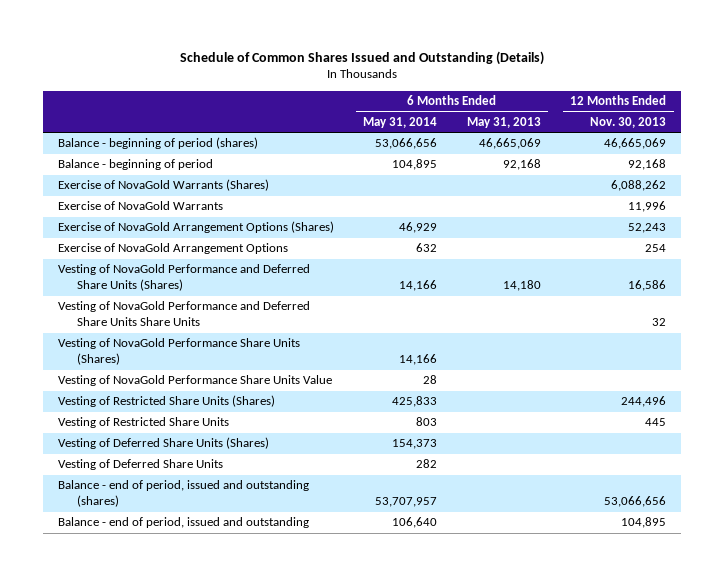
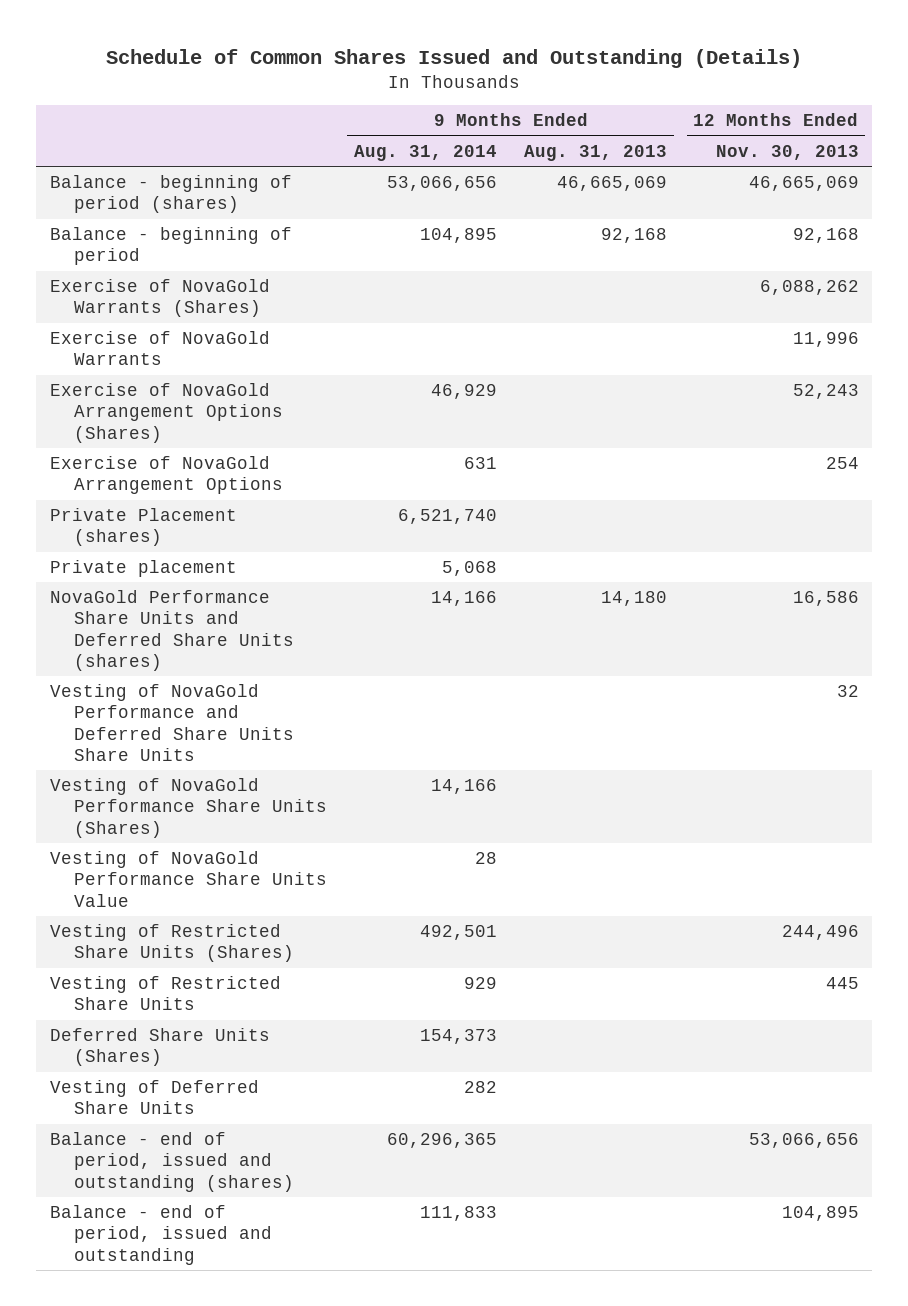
- | 6 Months Ended May 31, 2014 | 6 Months Ended May 31, 2013 | 12 Months Ended Nov. 30, 2013
+ | 9 Months Ended Aug. 31, 2014 | 9 Months Ended Aug. 31, 2013 | 12 Months Ended Nov. 30, 2013
- Vesting of NovaGold Performance and Deferred Share Units (Shares) | 14,166 | 14,180 | 16,586
+ Private Placement (shares) | 6,521,740 | |
+ Private placement | 5,068 | |
+ NovaGold Performance Share Units and Deferred Share Units (shares) | 14,166 | 14,180 | 16,586
- Vesting of Deferred Share Units (Shares) | 154,373 | |
+ Deferred Share Units (Shares) | 154,373 | |

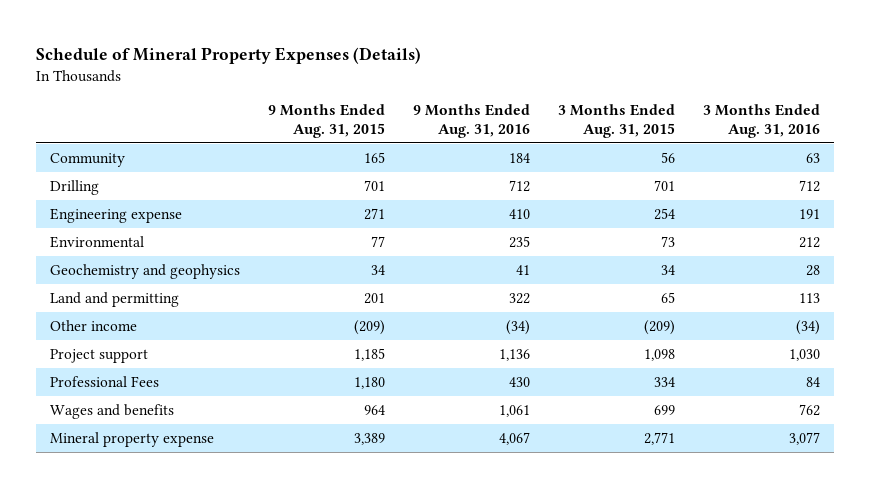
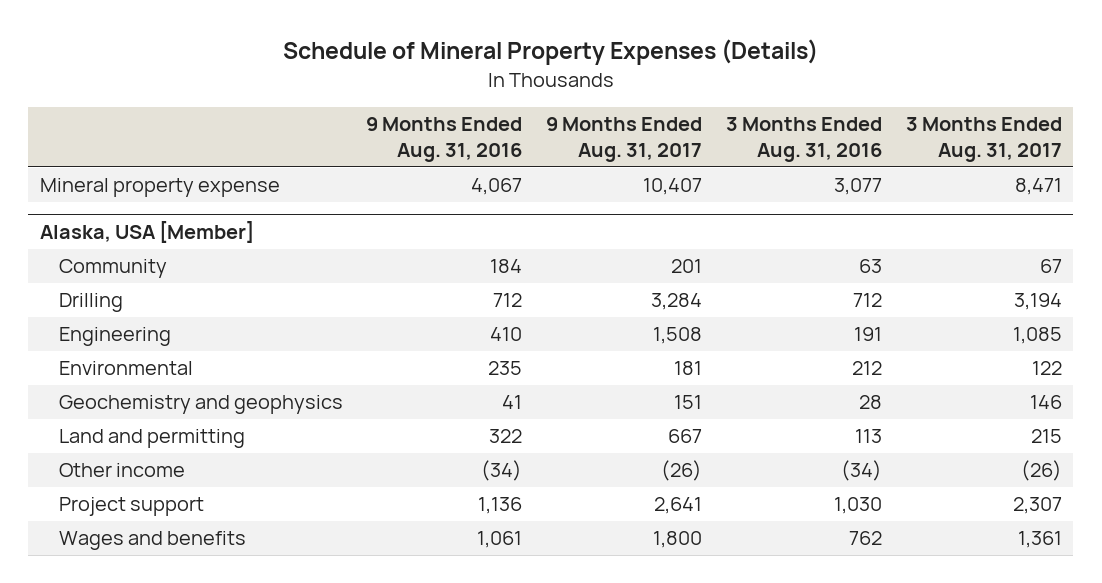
- | 9 Months Ended Aug. 31, 2015 | 9 Months Ended Aug. 31, 2016 | 3 Months Ended Aug. 31, 2015 | 3 Months Ended Aug. 31, 2016
+ | 9 Months Ended Aug. 31, 2016 | 9 Months Ended Aug. 31, 2017 | 3 Months Ended Aug. 31, 2016 | 3 Months Ended Aug. 31, 2017
moved up: Mineral property expense | 4,067 | 10,407 | 3,077 | 8,471
+ Alaska, USA [Member]
- Engineering expense | 271 | 410 | 254 | 191
+ Engineering | 410 | 1,508 | 191 | 1,085
- Professional Fees | 1,180 | 430 | 334 | 84

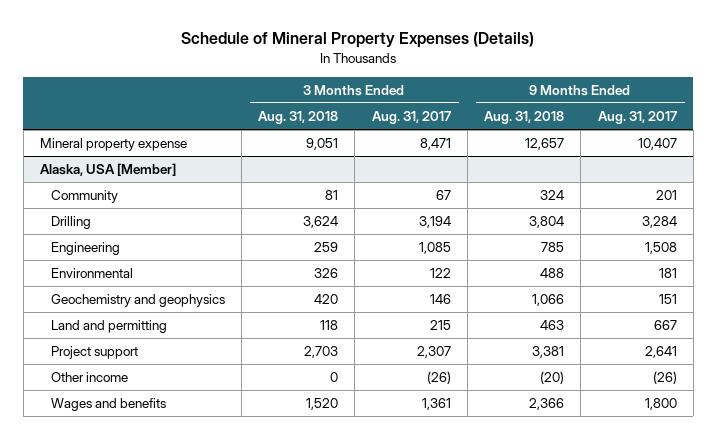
- | 9 Months Ended Aug. 31, 2016 | 9 Months Ended Aug. 31, 2017 | 3 Months Ended Aug. 31, 2016 | 3 Months Ended Aug. 31, 2017
+ | 3 Months Ended Aug. 31, 2018 | 3 Months Ended Aug. 31, 2017 | 9 Months Ended Aug. 31, 2018 | 9 Months Ended Aug. 31, 2017
@ Alaska, USA [Member]
moved down: Other income | 0 | (26) | (20) | (26)

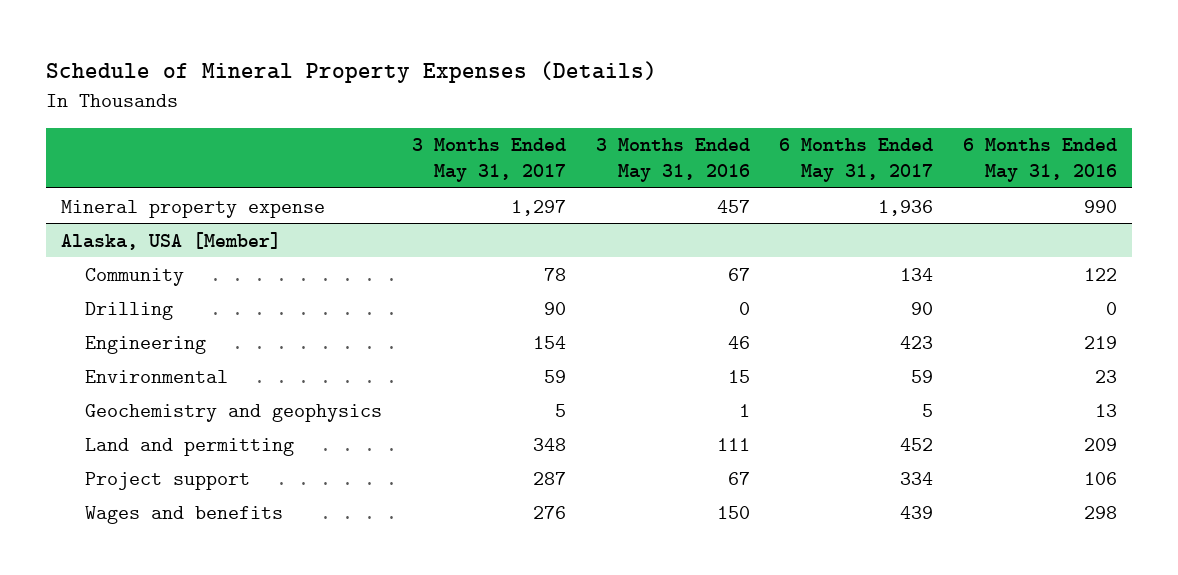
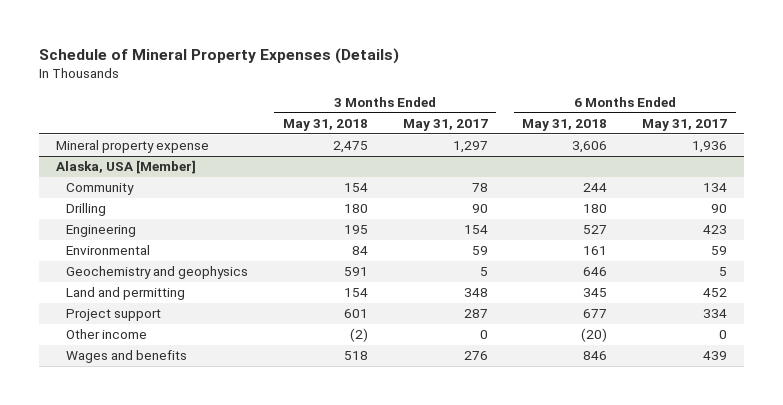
- | 3 Months Ended May 31, 2017 | 3 Months Ended May 31, 2016 | 6 Months Ended May 31, 2017 | 6 Months Ended May 31, 2016
+ | 3 Months Ended May 31, 2018 | 3 Months Ended May 31, 2017 | 6 Months Ended May 31, 2018 | 6 Months Ended May 31, 2017
@ Alaska, USA [Member]
+ Other income | (2) | 0 | (20) | 0

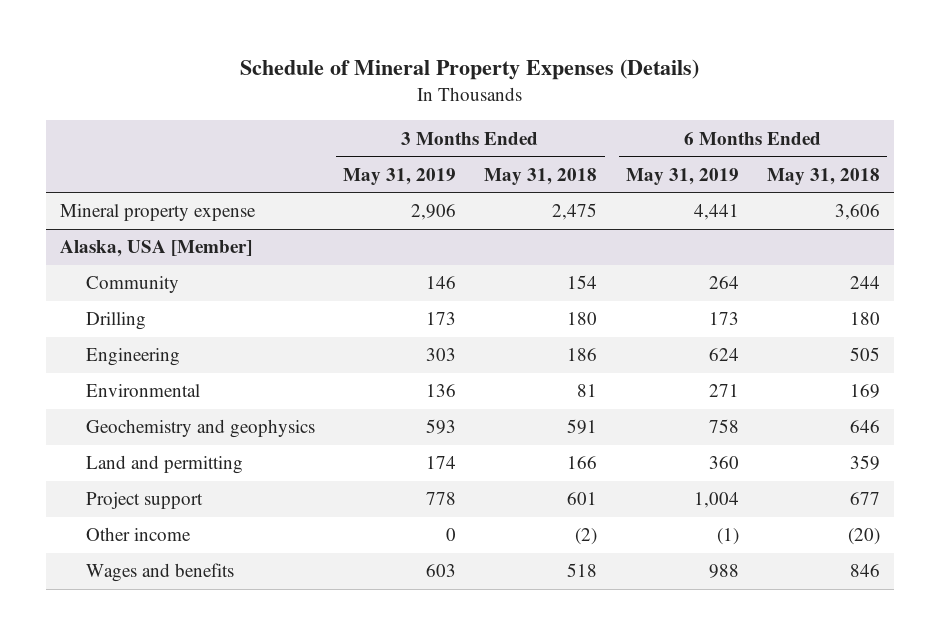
- | 3 Months Ended May 31, 2018 | 3 Months Ended May 31, 2017 | 6 Months Ended May 31, 2018 | 6 Months Ended May 31, 2017
+ | 3 Months Ended May 31, 2019 | 3 Months Ended May 31, 2018 | 6 Months Ended May 31, 2019 | 6 Months Ended May 31, 2018
@ Alaska, USA [Member]
- Engineering | 195 | 154 | 527 | 423
- Environmental | 84 | 59 | 161 | 59
+ Engineering | 303 | 186 | 624 | 505
+ Environmental | 136 | 81 | 271 | 169
- Land and permitting | 154 | 348 | 345 | 452
+ Land and permitting | 174 | 166 | 360 | 359

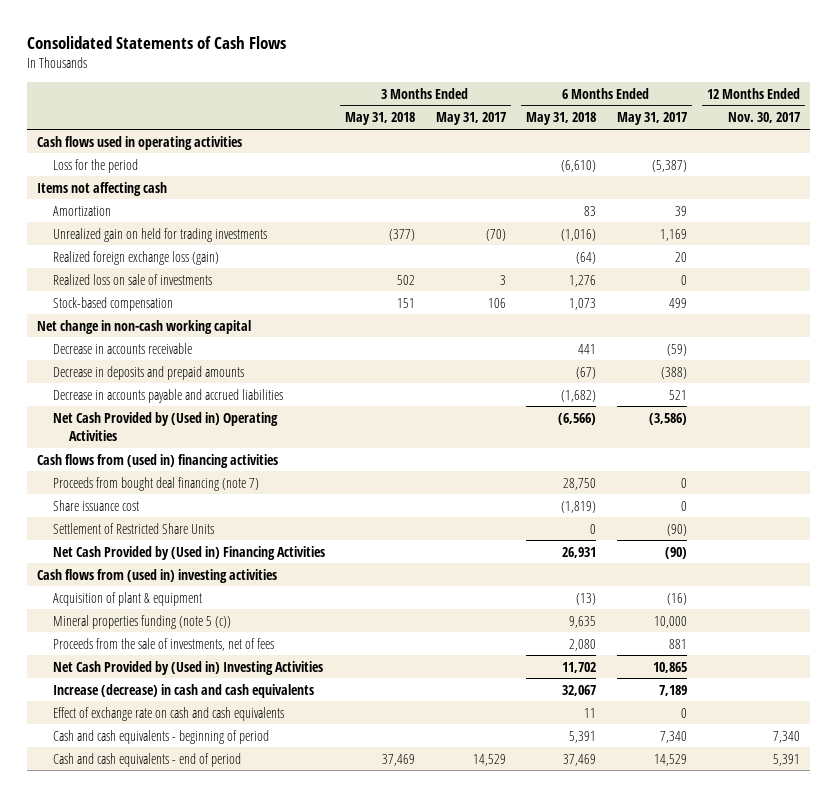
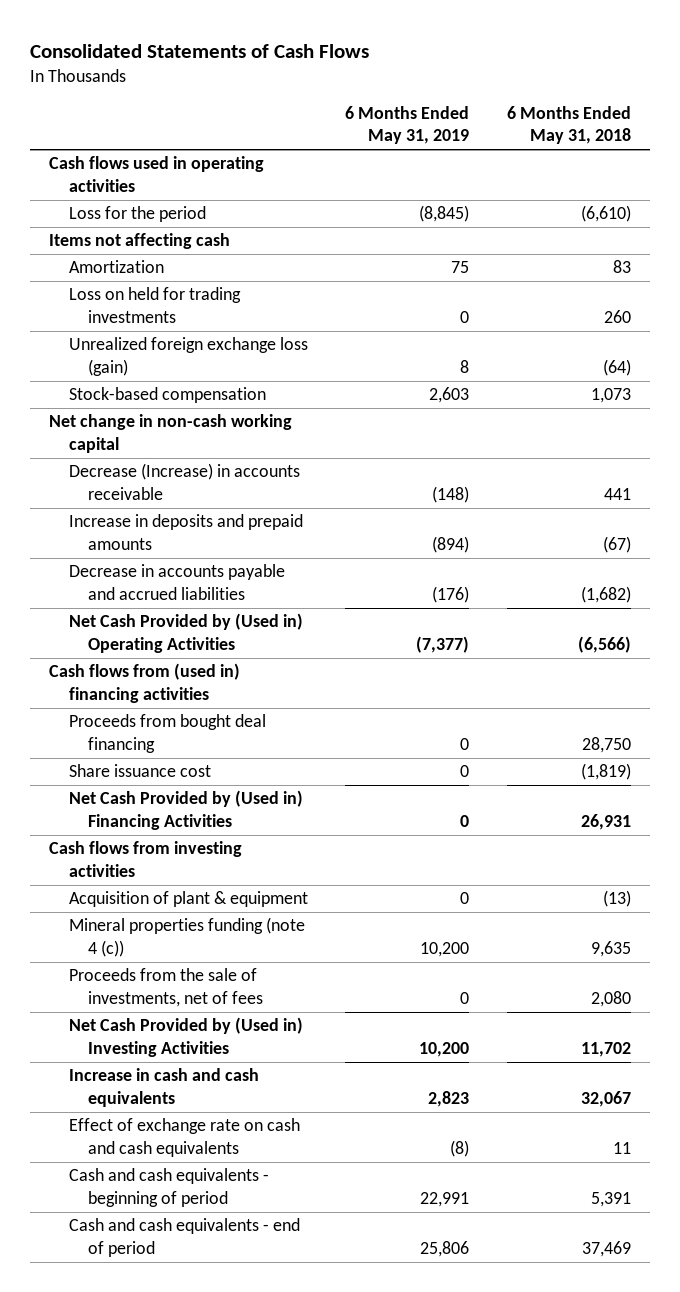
- | 3 Months Ended May 31, 2018 | 3 Months Ended May 31, 2017 | 6 Months Ended May 31, 2018 | 6 Months Ended May 31, 2017 | 12 Months Ended Nov. 30, 2017
+ | 6 Months Ended May 31, 2019 | 6 Months Ended May 31, 2018
- Unrealized gain on held for trading investments | (377) | (70) | (1,016) | 1,169 |
- Realized foreign exchange loss (gain) | | | (64) | 20 |
- Realized loss on sale of investments | 502 | 3 | 1,276 | 0 |
+ Loss on held for trading investments | 0 | 260
+ Unrealized foreign exchange loss (gain) | 8 | (64)
- Decrease in accounts receivable | | | 441 | (59) |
- Decrease in deposits and prepaid amounts | | | (67) | (388) |
+ Decrease (Increase) in accounts receivable | (148) | 441
+ Increase in deposits and prepaid amounts | (894) | (67)
- Proceeds from bought deal financing (note 7) | | | 28,750 | 0 |
+ Proceeds from bought deal financing | 0 | 28,750
- Settlement of Restricted Share Units | | | 0 | (90) |
- Cash flows from (used in) investing activities
+ Cash flows from investing activities
- Mineral properties funding (note 5 (c)) | | | 9,635 | 10,000 |
+ Mineral properties funding (note 4 (c)) | 10,200 | 9,635
- Increase (decrease) in cash and cash equivalents | | | 32,067 | 7,189 |
+ Increase in cash and cash equivalents | 2,823 | 32,067

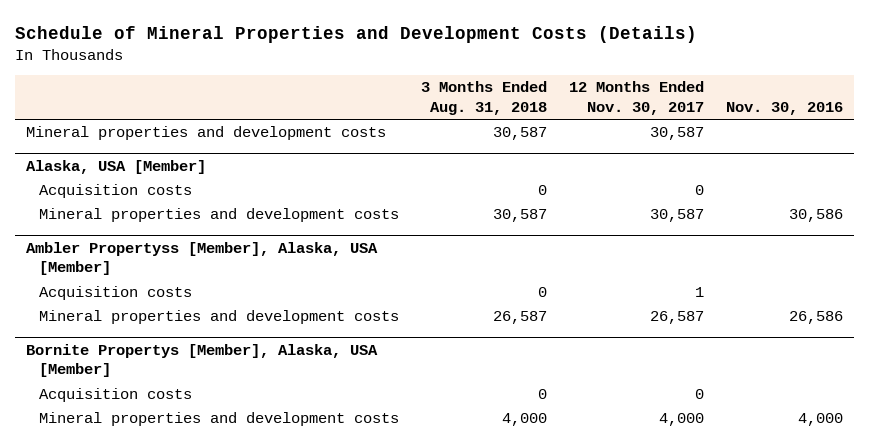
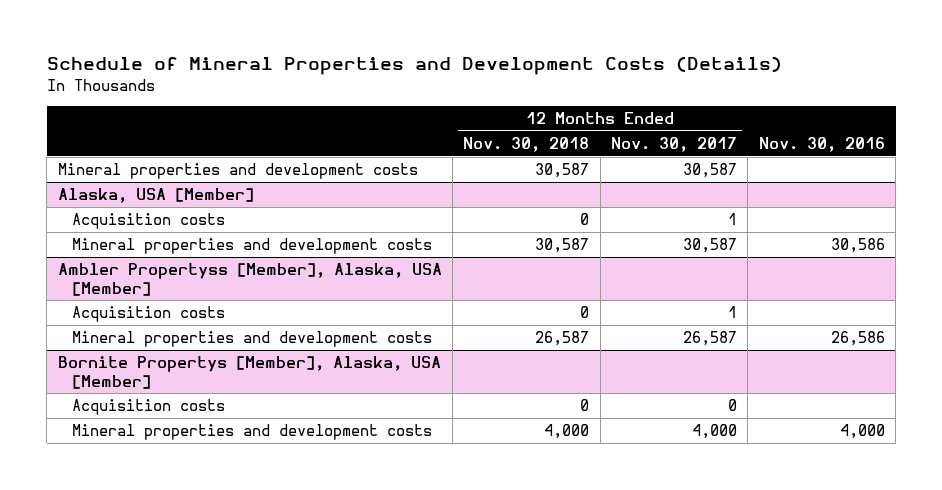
- | 3 Months Ended Aug. 31, 2018 | 12 Months Ended Nov. 30, 2017 | Nov. 30, 2016
+ | 12 Months Ended Nov. 30, 2018 | 12 Months Ended Nov. 30, 2017 | Nov. 30, 2016
@ Alaska, USA [Member]
- Acquisition costs | 0 | 0 |
+ Acquisition costs | 0 | 1 |

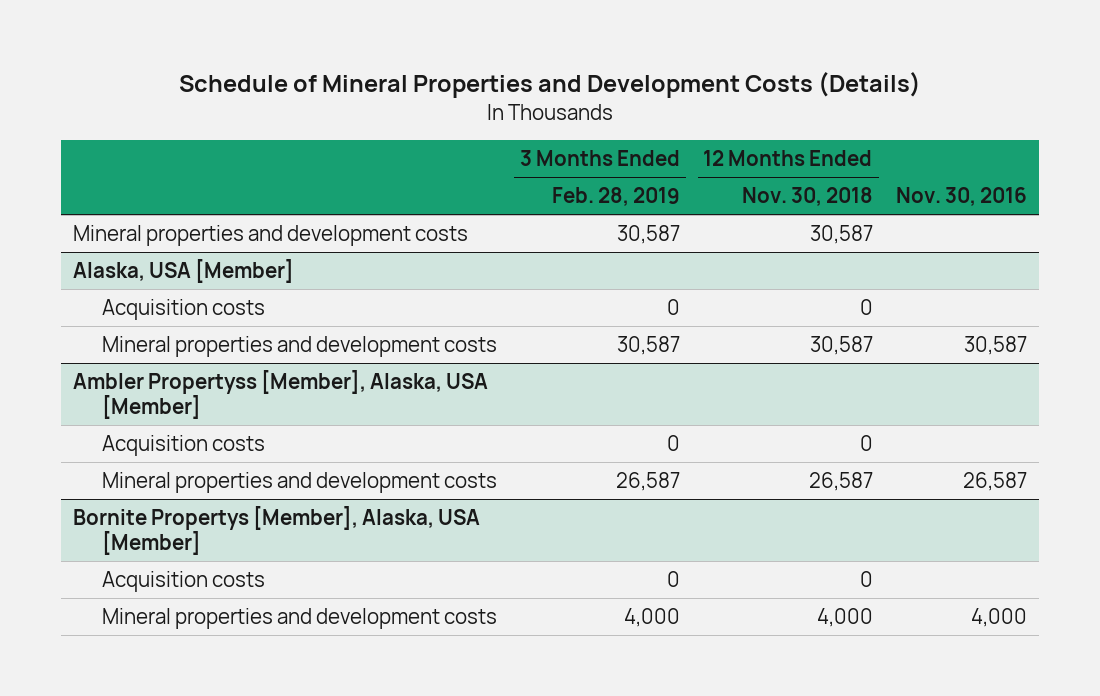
- | 12 Months Ended Nov. 30, 2018 | 12 Months Ended Nov. 30, 2017 | Nov. 30, 2016
+ | 3 Months Ended Feb. 28, 2019 | 12 Months Ended Nov. 30, 2018 | Nov. 30, 2016
@ Alaska, USA [Member]
- Mineral properties and development costs | 30,587 | 30,587 | 30,586
+ Mineral properties and development costs | 30,587 | 30,587 | 30,587
@ Ambler Propertyss [Member], Alaska, USA [Member]
- Mineral properties and development costs | 26,587 | 26,587 | 26,586
+ Mineral properties and development costs | 26,587 | 26,587 | 26,587

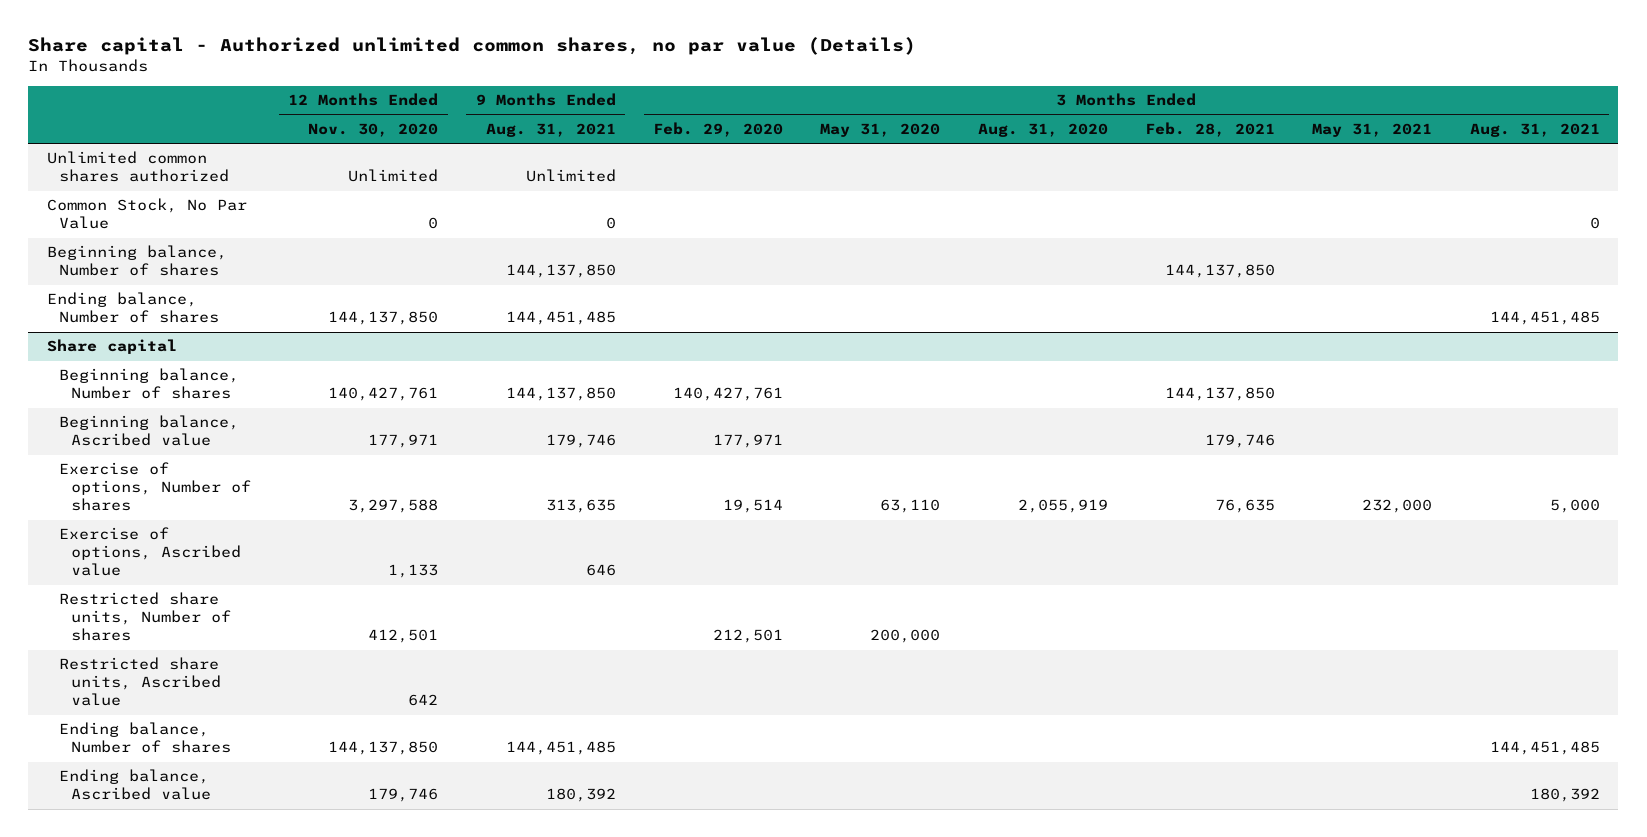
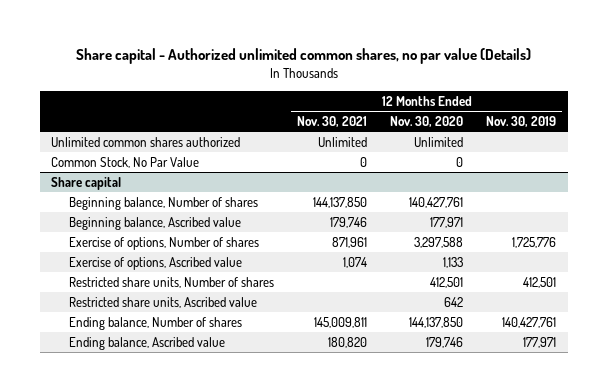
- | 12 Months Ended Nov. 30, 2020 | 9 Months Ended Aug. 31, 2021 | 3 Months Ended Feb. 29, 2020 | 3 Months Ended May 31, 2020 | 3 Months Ended Aug. 31, 2020 | 3 Months Ended Feb. 28, 2021 | 3 Months Ended May 31, 2021 | 3 Months Ended Aug. 31, 2021
+ | 12 Months Ended Nov. 30, 2021 | 12 Months Ended Nov. 30, 2020 | 12 Months Ended Nov. 30, 2019
- Beginning balance, Number of shares | | 144,137,850 | | | | 144,137,850 | |
- Ending balance, Number of shares | 144,137,850 | 144,451,485 | | | | | | 144,451,485

